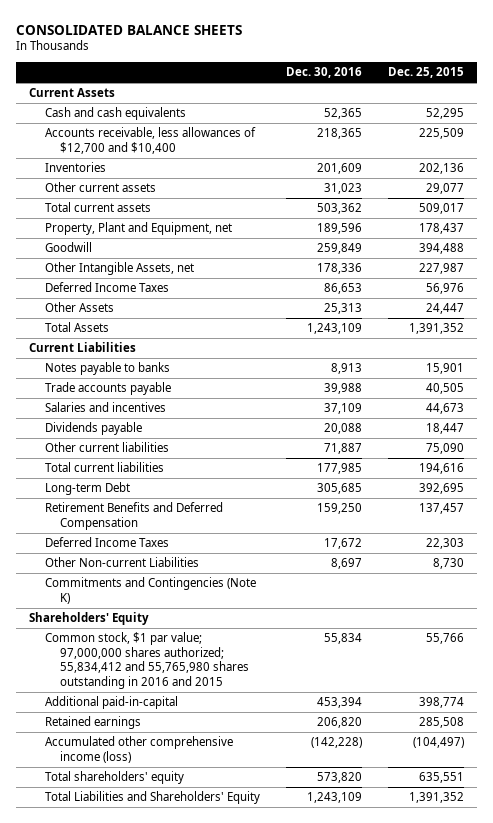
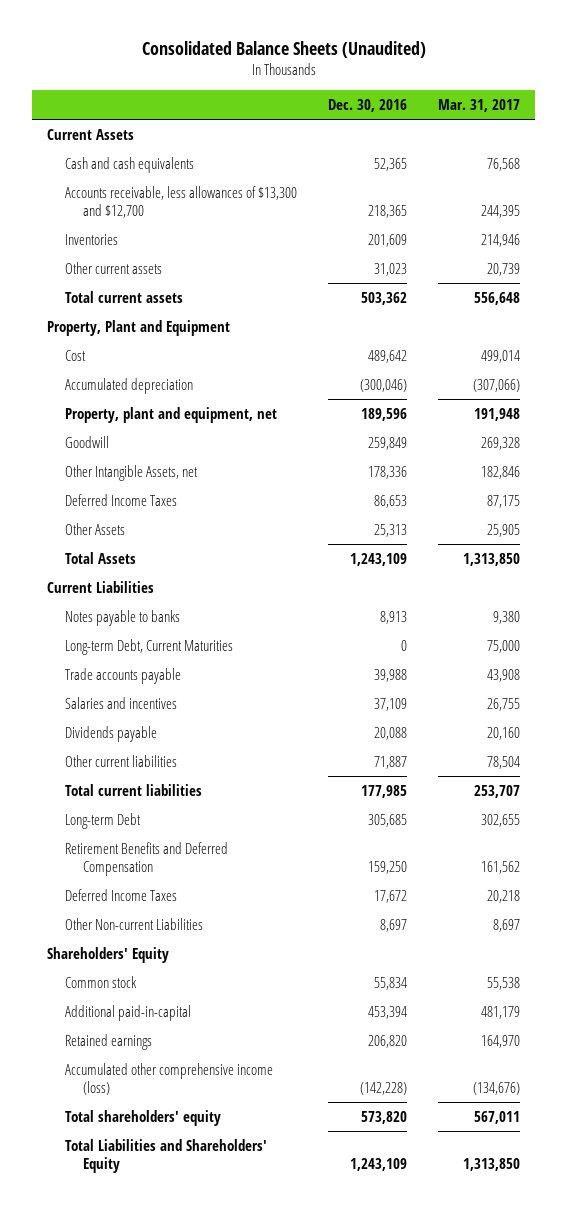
- CONSOLIDATED BALANCE SHEETS
+ Consolidated Balance Sheets (Unaudited)
- | Dec. 30, 2016 | Dec. 25, 2015
+ | Dec. 30, 2016 | Mar. 31, 2017
- Accounts receivable, less allowances of $12,700 and $10,400 | 218,365 | 225,509
+ Accounts receivable, less allowances of $13,300 and $12,700 | 218,365 | 244,395
- Property, Plant and Equipment, net | 189,596 | 178,437
+ Property, Plant and Equipment
+ Cost | 489,642 | 499,014
+ Accumulated depreciation | (300,046) | (307,066)
+ Property, plant and equipment, net | 189,596 | 191,948
+ Long-term Debt, Current Maturities | 0 | 75,000
- Commitments and Contingencies (Note K)
- Common stock, $1 par value; 97,000,000 shares authorized; 55,834,412 and 55,765,980 shares outstanding in 2016 and 2015 | 55,834 | 55,766
+ Common stock | 55,834 | 55,538

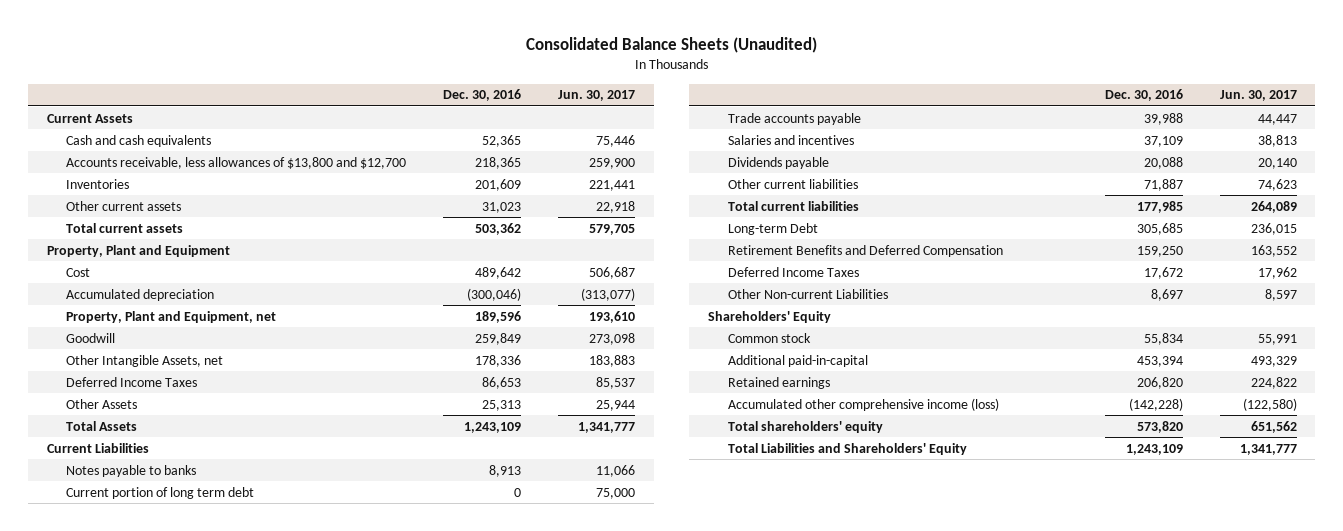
- | Dec. 30, 2016 | Mar. 31, 2017
+ | Dec. 30, 2016 | Jun. 30, 2017
- Accounts receivable, less allowances of $13,300 and $12,700 | 218,365 | 244,395
+ Accounts receivable, less allowances of $13,800 and $12,700 | 218,365 | 259,900
- Property, plant and equipment, net | 189,596 | 191,948
+ Property, Plant and Equipment, net | 189,596 | 193,610
- Long-term Debt, Current Maturities | 0 | 75,000
+ Current portion of long term debt | 0 | 75,000

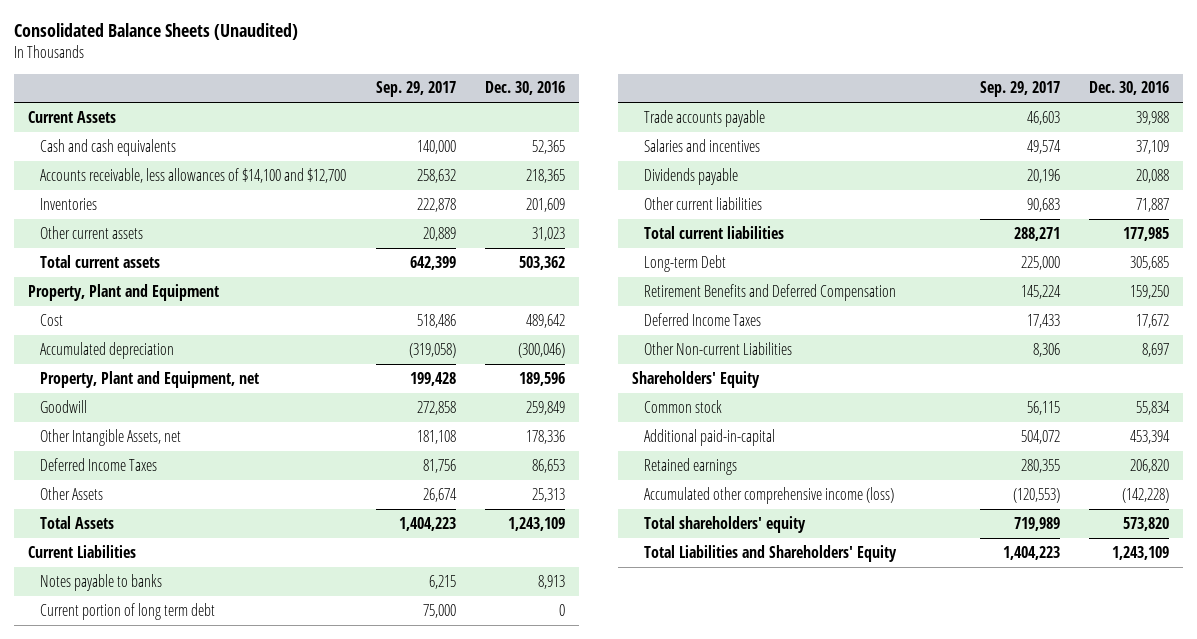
- | Dec. 30, 2016 | Jun. 30, 2017
+ | Sep. 29, 2017 | Dec. 30, 2016
- Accounts receivable, less allowances of $13,800 and $12,700 | 218,365 | 259,900
+ Accounts receivable, less allowances of $14,100 and $12,700 | 258,632 | 218,365

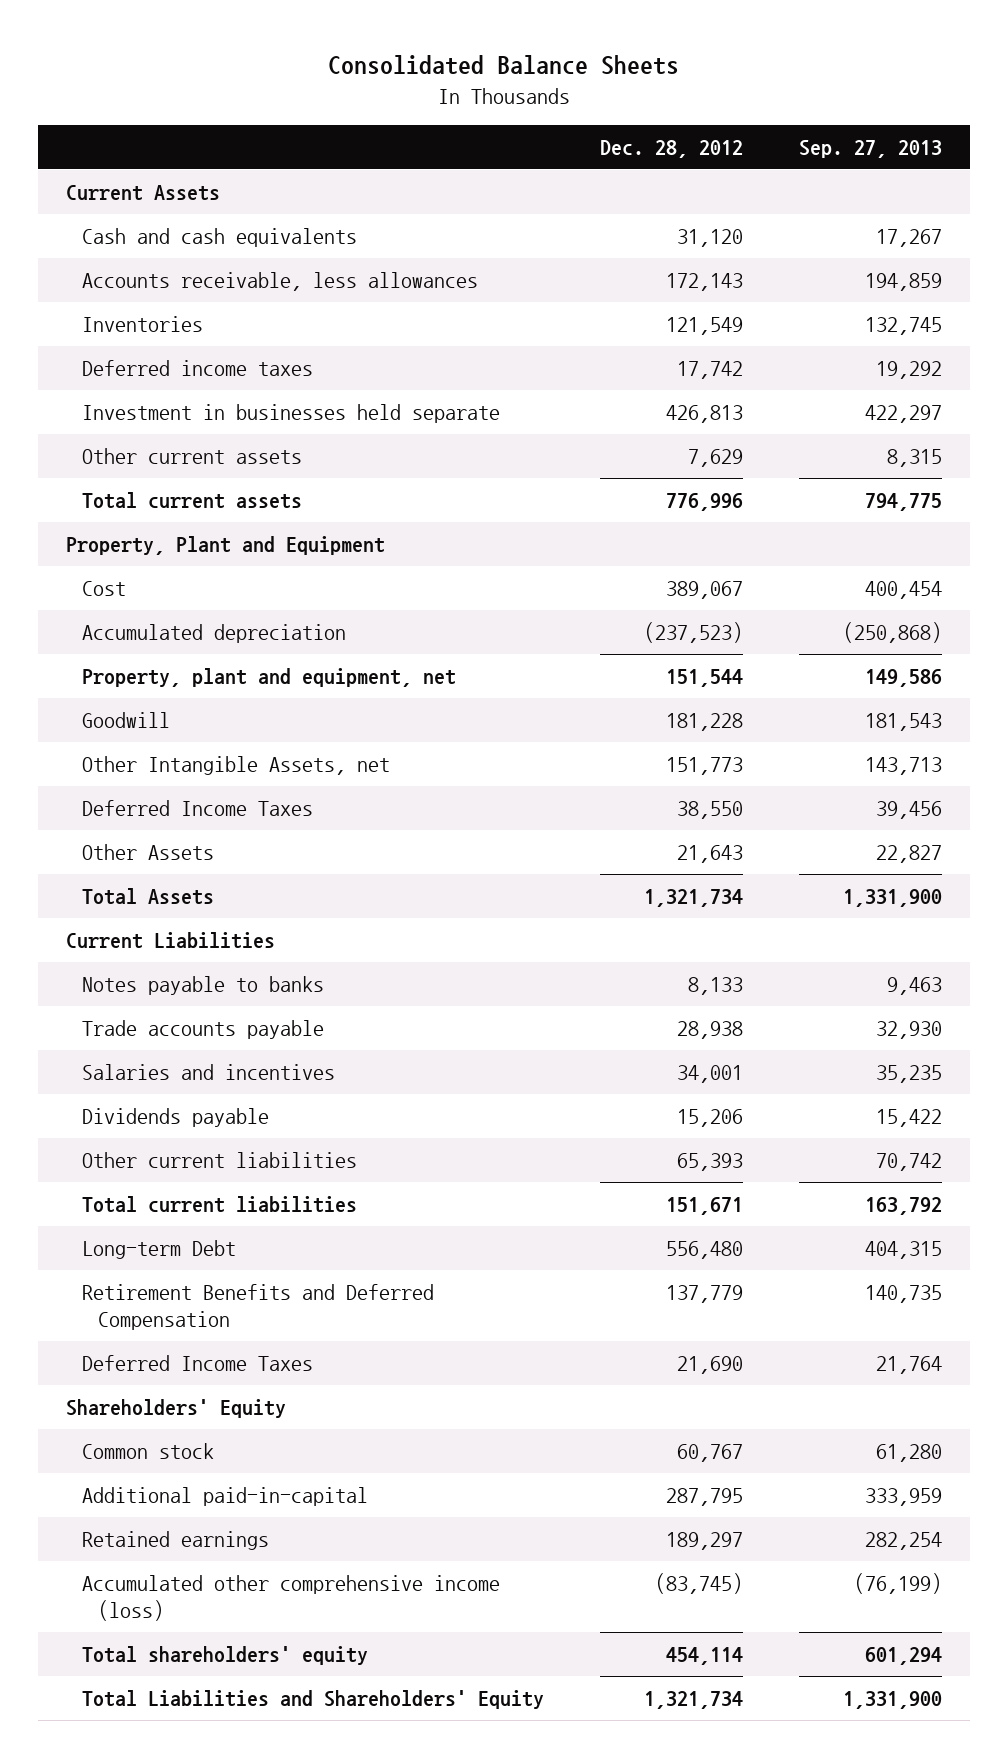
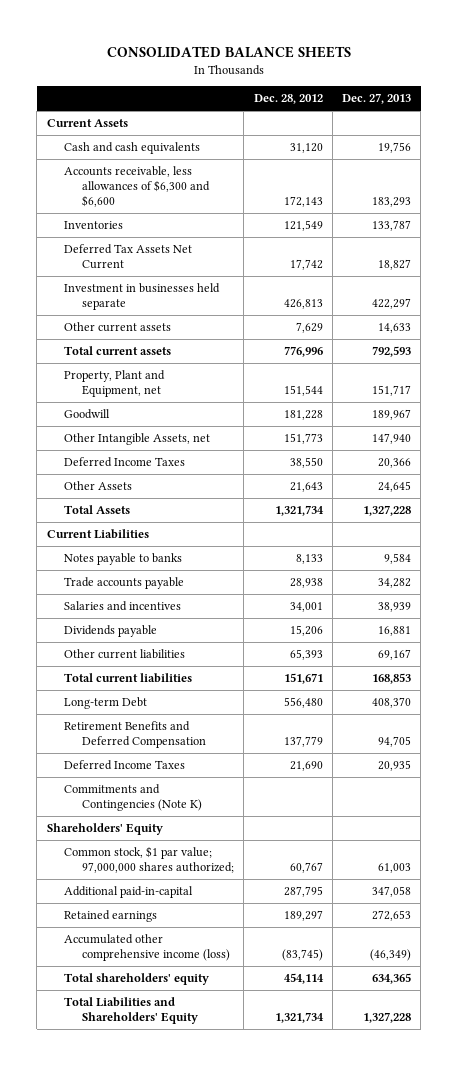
- Consolidated Balance Sheets
+ CONSOLIDATED BALANCE SHEETS
- | Dec. 28, 2012 | Sep. 27, 2013
+ | Dec. 28, 2012 | Dec. 27, 2013
- Accounts receivable, less allowances | 172,143 | 194,859
+ Accounts receivable, less allowances of $6,300 and $6,600 | 172,143 | 183,293
- Deferred income taxes | 17,742 | 19,292
+ Deferred Tax Assets Net Current | 17,742 | 18,827
- Property, Plant and Equipment
- Cost | 389,067 | 400,454
- Accumulated depreciation | (237,523) | (250,868)
- Property, plant and equipment, net | 151,544 | 149,586
+ Property, Plant and Equipment, net | 151,544 | 151,717
+ Commitments and Contingencies (Note K)
- Common stock | 60,767 | 61,280
+ Common stock, $1 par value; 97,000,000 shares authorized; | 60,767 | 61,003

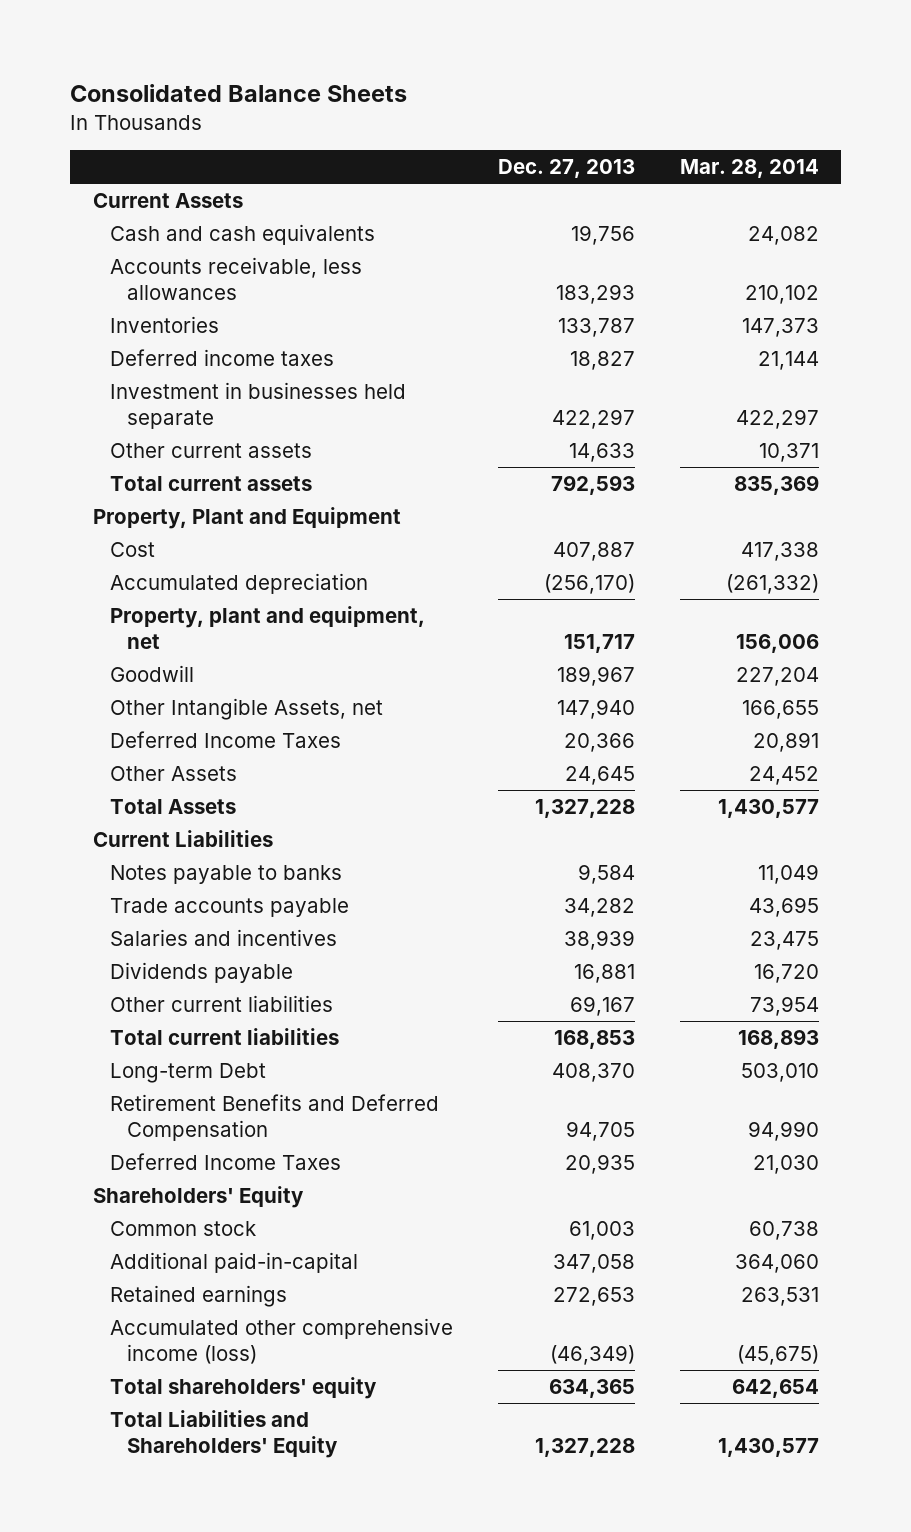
- CONSOLIDATED BALANCE SHEETS
+ Consolidated Balance Sheets
- | Dec. 28, 2012 | Dec. 27, 2013
+ | Dec. 27, 2013 | Mar. 28, 2014
- Accounts receivable, less allowances of $6,300 and $6,600 | 172,143 | 183,293
+ Accounts receivable, less allowances | 183,293 | 210,102
- Deferred Tax Assets Net Current | 17,742 | 18,827
+ Deferred income taxes | 18,827 | 21,144
- Property, Plant and Equipment, net | 151,544 | 151,717
+ Property, Plant and Equipment
+ Cost | 407,887 | 417,338
+ Accumulated depreciation | (256,170) | (261,332)
+ Property, plant and equipment, net | 151,717 | 156,006
- Commitments and Contingencies (Note K)
- Common stock, $1 par value; 97,000,000 shares authorized; | 60,767 | 61,003
+ Common stock | 61,003 | 60,738

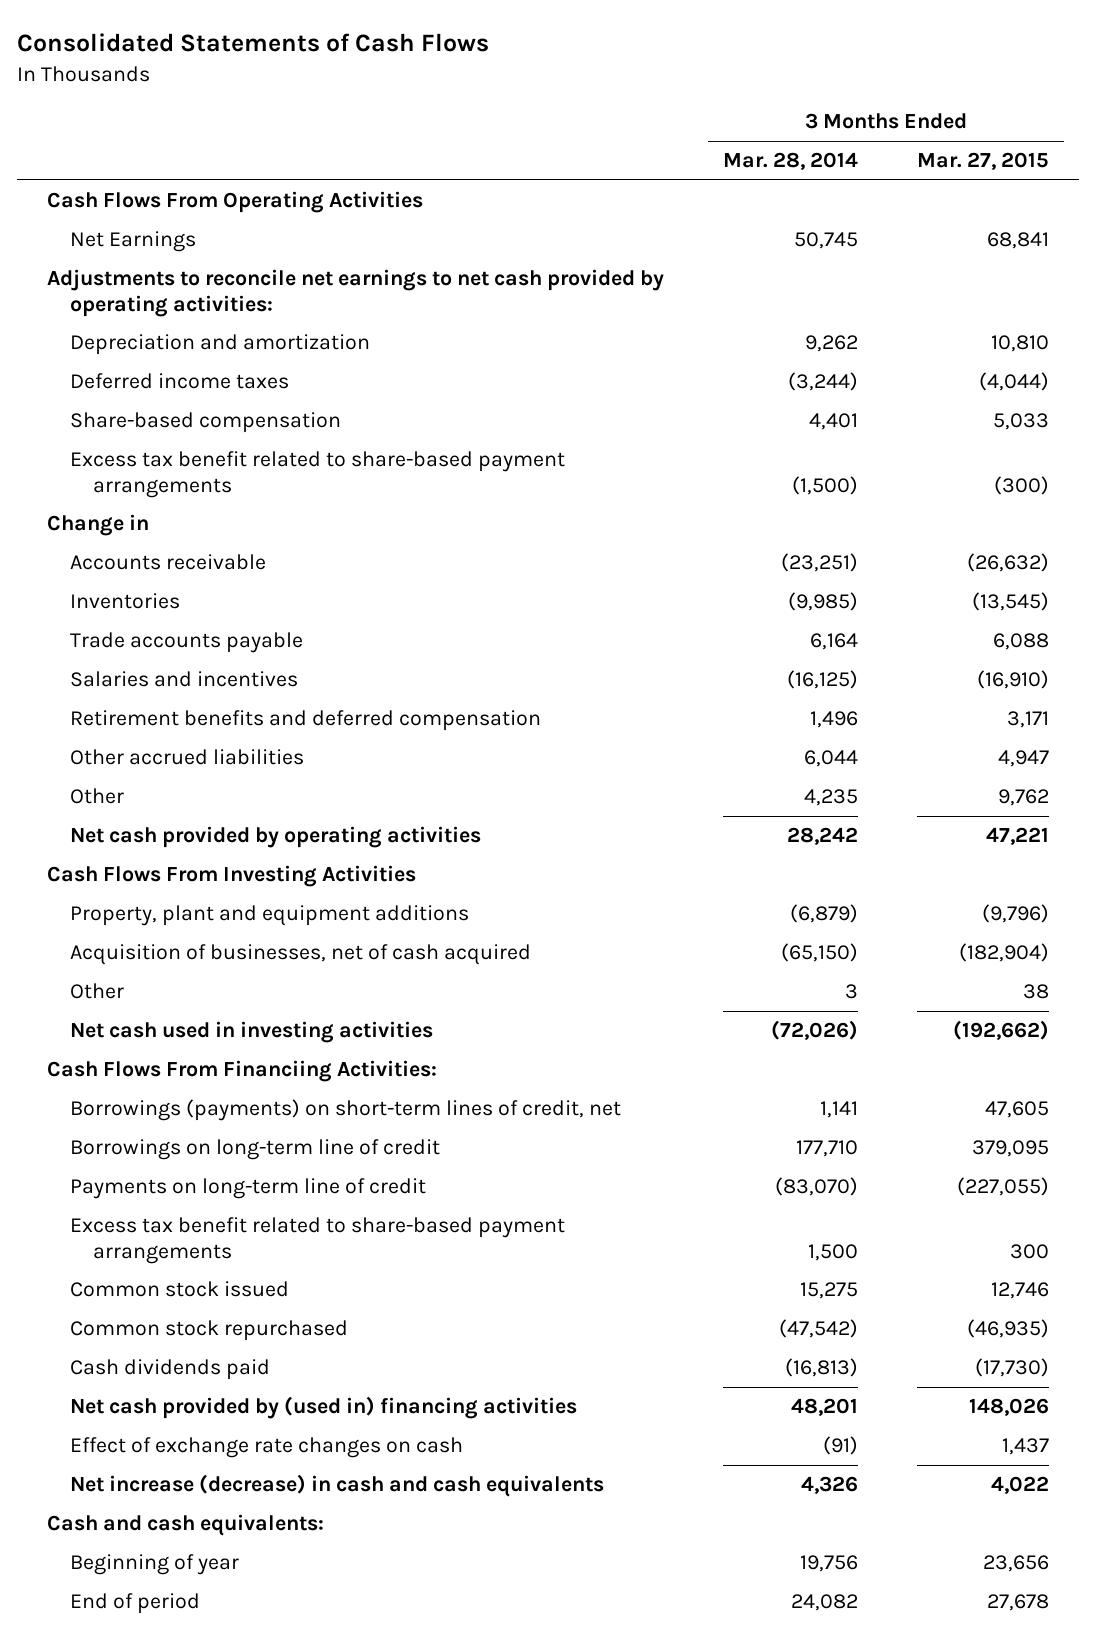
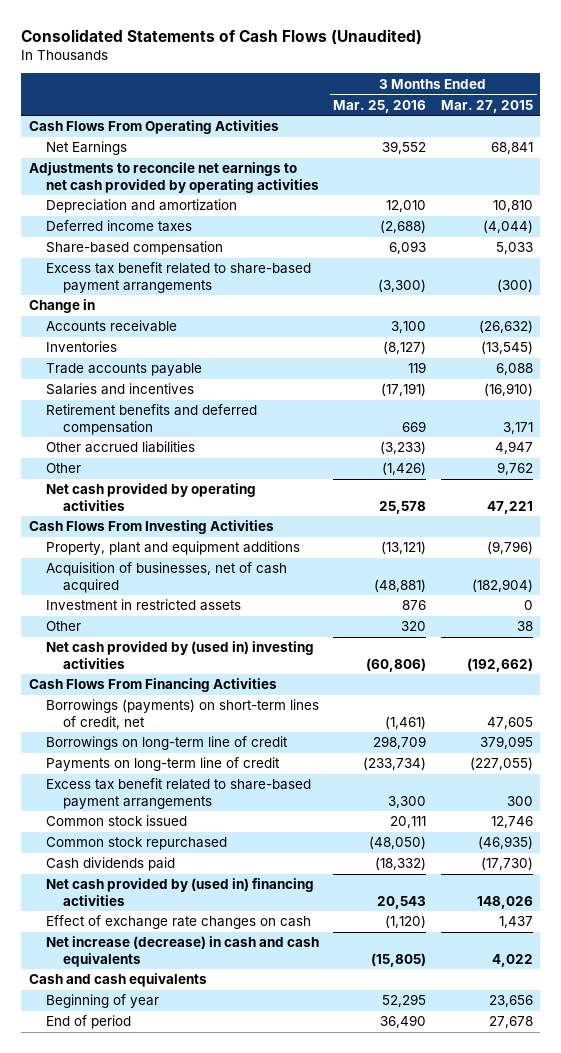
- Consolidated Statements of Cash Flows
+ Consolidated Statements of Cash Flows (Unaudited)
- | 3 Months Ended Mar. 28, 2014 | 3 Months Ended Mar. 27, 2015
+ | 3 Months Ended Mar. 25, 2016 | 3 Months Ended Mar. 27, 2015
- Adjustments to reconcile net earnings to net cash provided by operating activities:
+ Adjustments to reconcile net earnings to net cash provided by operating activities
+ Investment in restricted assets | 876 | 0
- Net cash used in investing activities | (72,026) | (192,662)
- Cash Flows From Financiing Activities:
+ Net cash provided by (used in) investing activities | (60,806) | (192,662)
+ Cash Flows From Financing Activities
- Cash and cash equivalents:
+ Cash and cash equivalents

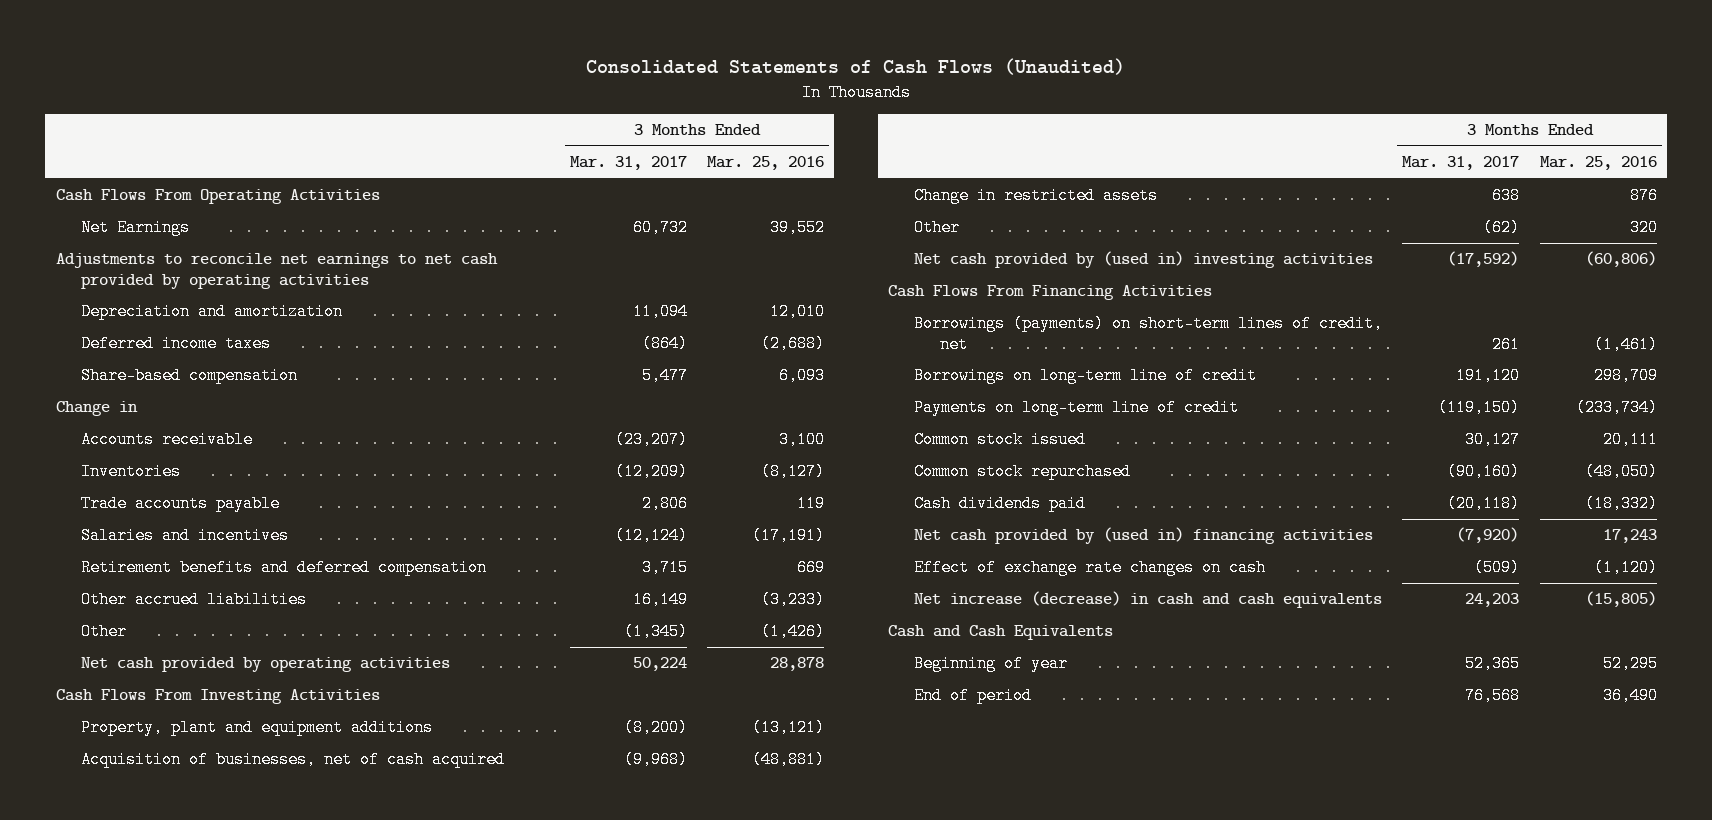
- | 3 Months Ended Mar. 25, 2016 | 3 Months Ended Mar. 27, 2015
+ | 3 Months Ended Mar. 31, 2017 | 3 Months Ended Mar. 25, 2016
- Excess tax benefit related to share-based payment arrangements | (3,300) | (300)
- Net cash provided by operating activities | 25,578 | 47,221
+ Net cash provided by operating activities | 50,224 | 28,878
- Investment in restricted assets | 876 | 0
+ Change in restricted assets | 638 | 876
- Excess tax benefit related to share-based payment arrangements | 3,300 | 300
- Net cash provided by (used in) financing activities | 20,543 | 148,026
+ Net cash provided by (used in) financing activities | (7,920) | 17,243
- Cash and cash equivalents
+ Cash and Cash Equivalents

